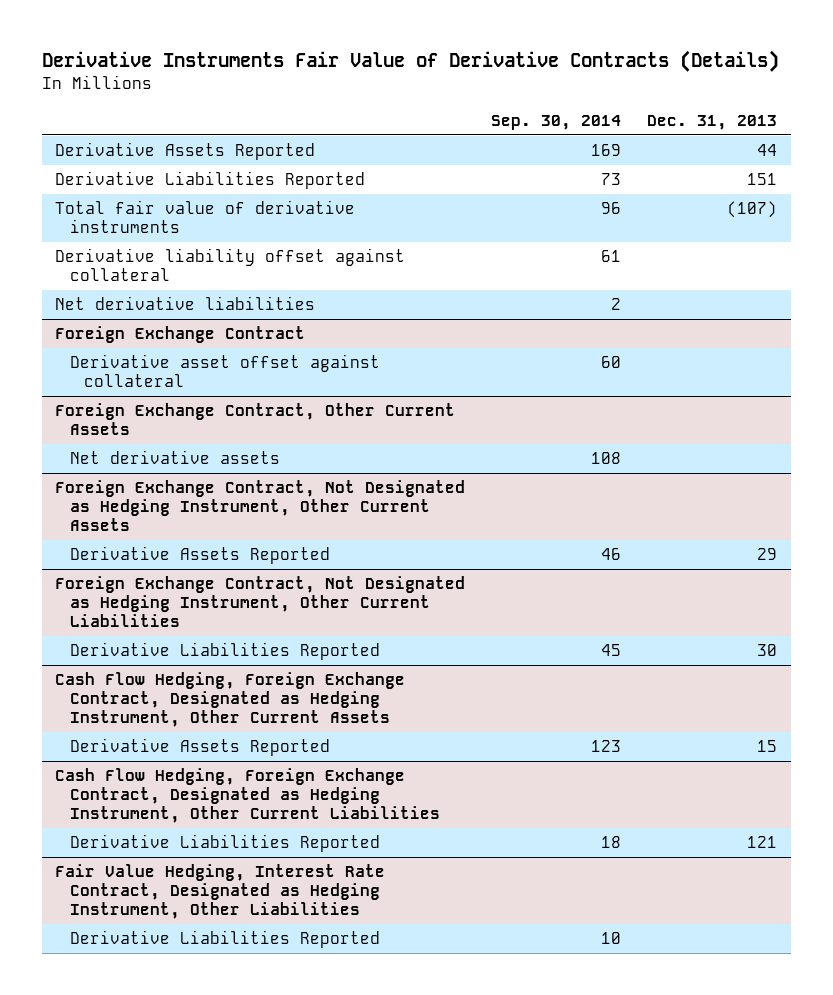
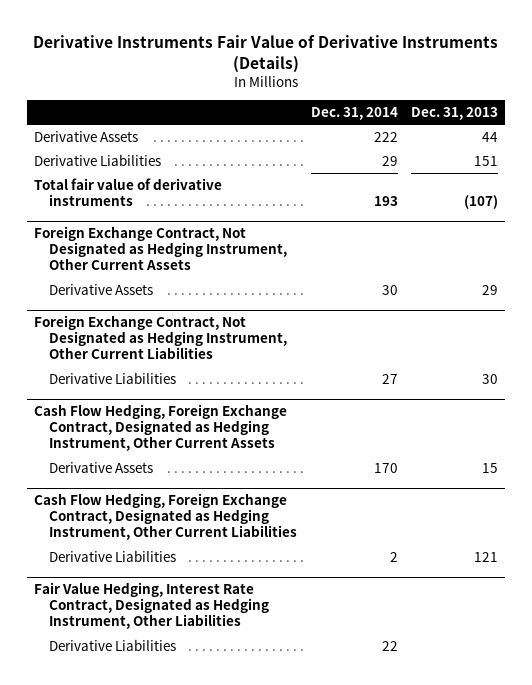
- Derivative Instruments Fair Value of Derivative Contracts (Details)
+ Derivative Instruments Fair Value of Derivative Instruments (Details)
- | Sep. 30, 2014 | Dec. 31, 2013
+ | Dec. 31, 2014 | Dec. 31, 2013
- Derivative Assets Reported | 169 | 44
- Derivative Liabilities Reported | 73 | 151
+ Derivative Assets | 222 | 44
+ Derivative Liabilities | 29 | 151
- Derivative liability offset against collateral | 61 |
- Net derivative liabilities | 2 |
- Foreign Exchange Contract
- Derivative asset offset against collateral | 60 |
- Foreign Exchange Contract, Other Current Assets
- Net derivative assets | 108 |
@ Foreign Exchange Contract, Not Designated as Hedging Instrument, Other Current Assets
- Derivative Assets Reported | 46 | 29
+ Derivative Assets | 30 | 29
@ Foreign Exchange Contract, Not Designated as Hedging Instrument, Other Current Liabilities
- Derivative Liabilities Reported | 45 | 30
+ Derivative Liabilities | 27 | 30
@ Cash Flow Hedging, Foreign Exchange Contract, Designated as Hedging Instrument, Other Current Assets
- Derivative Assets Reported | 123 | 15
+ Derivative Assets | 170 | 15
@ Cash Flow Hedging, Foreign Exchange Contract, Designated as Hedging Instrument, Other Current Liabilities
- Derivative Liabilities Reported | 18 | 121
+ Derivative Liabilities | 2 | 121
@ Fair Value Hedging, Interest Rate Contract, Designated as Hedging Instrument, Other Liabilities
- Derivative Liabilities Reported | 10 |
+ Derivative Liabilities | 22 |

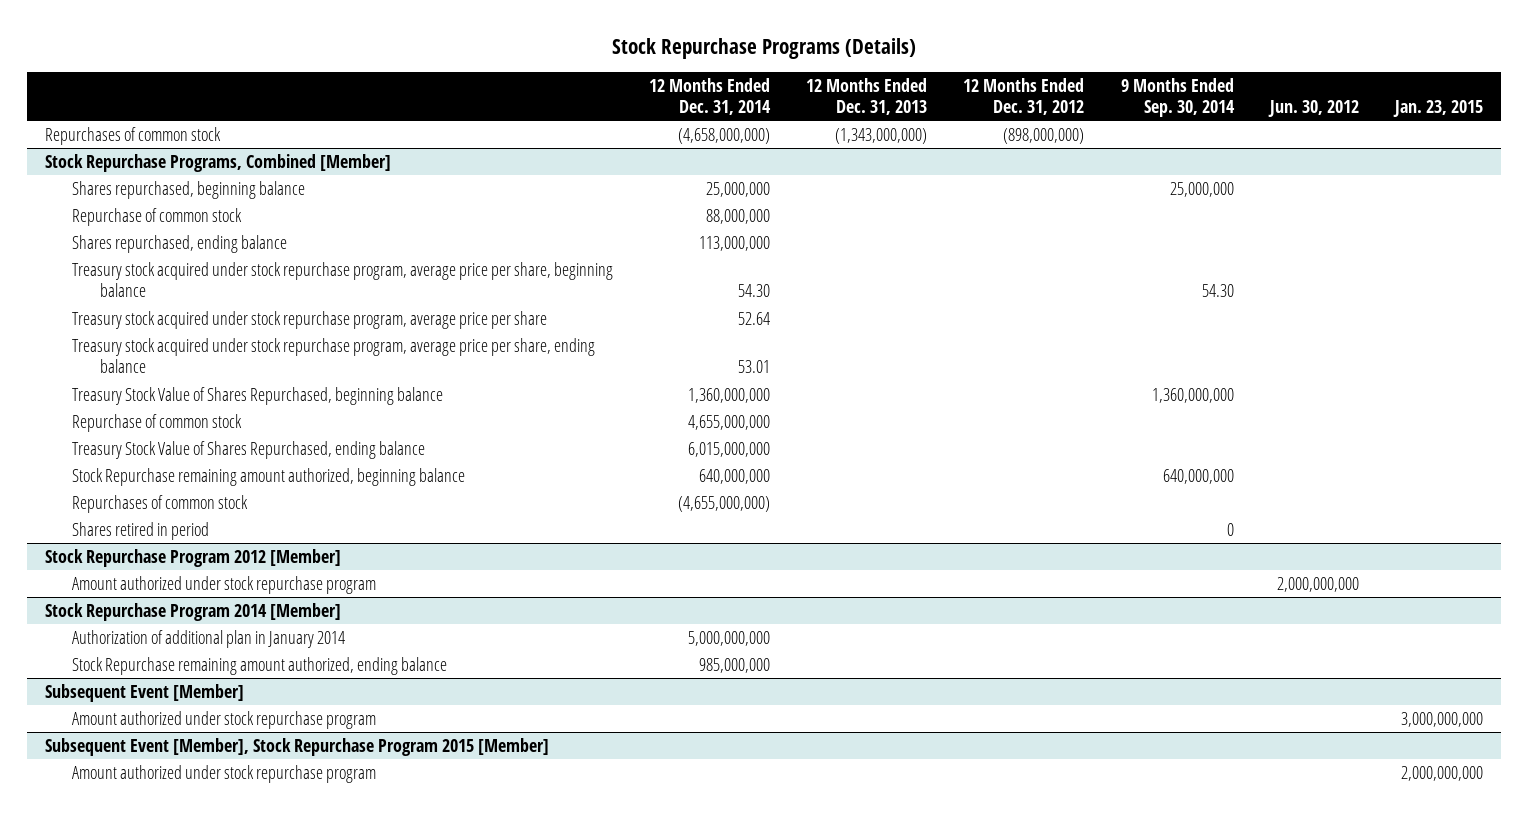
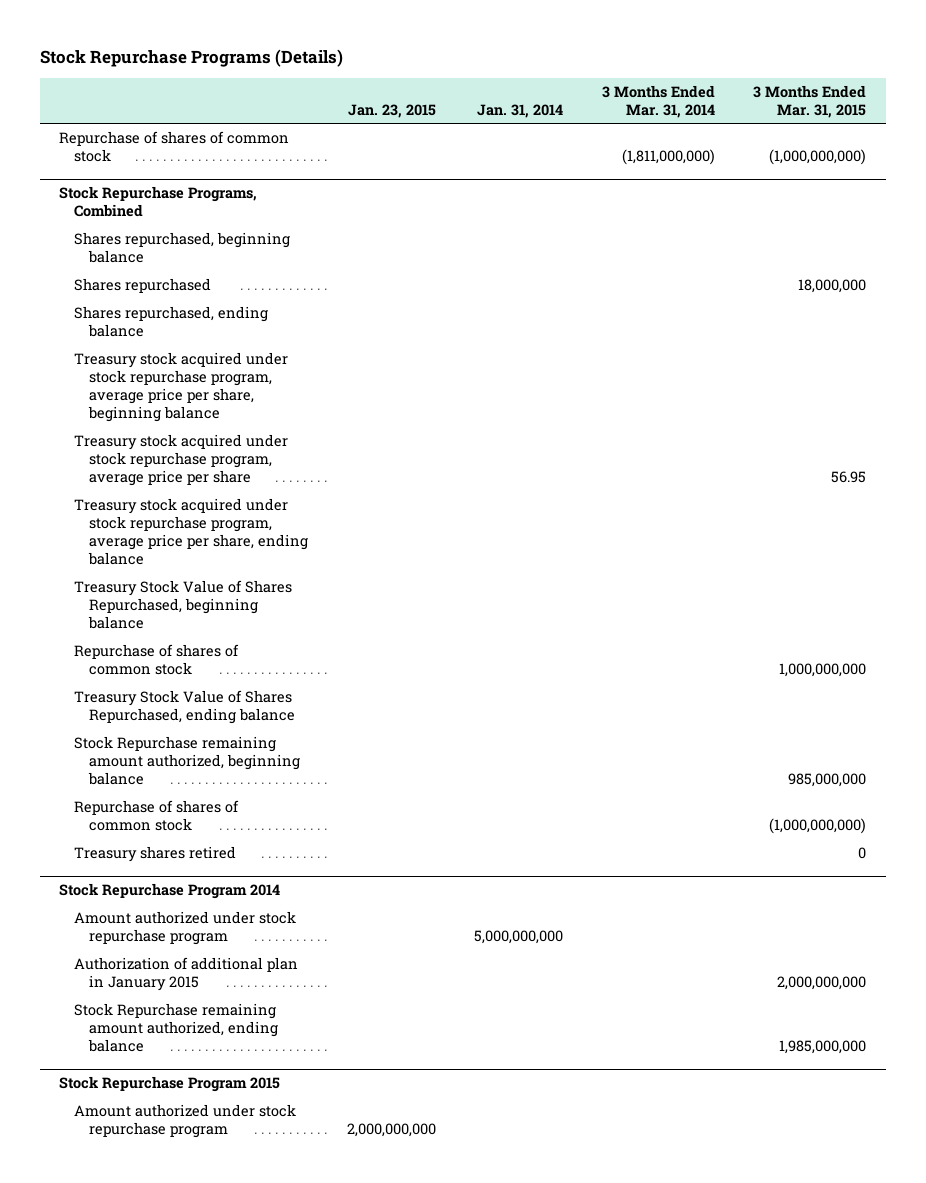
- | 12 Months Ended Dec. 31, 2014 | 12 Months Ended Dec. 31, 2013 | 12 Months Ended Dec. 31, 2012 | 9 Months Ended Sep. 30, 2014 | Jun. 30, 2012 | Jan. 23, 2015
+ | Jan. 23, 2015 | Jan. 31, 2014 | 3 Months Ended Mar. 31, 2014 | 3 Months Ended Mar. 31, 2015
- Repurchases of common stock | (4,658,000,000) | (1,343,000,000) | (898,000,000) | | |
- Stock Repurchase Programs, Combined [Member]
+ Repurchase of shares of common stock | | | (1,811,000,000) | (1,000,000,000)
+ Stock Repurchase Programs, Combined
- Repurchase of common stock | 88,000,000 | | | | |
+ Shares repurchased | | | | 18,000,000
- Repurchase of common stock | 4,655,000,000 | | | | |
+ Repurchase of shares of common stock | | | | 1,000,000,000
- Repurchases of common stock | (4,655,000,000) | | | | |
- Shares retired in period | | | | 0 | |
- Stock Repurchase Program 2012 [Member]
- Amount authorized under stock repurchase program | | | | | 2,000,000,000 |
- Stock Repurchase Program 2014 [Member]
- Authorization of additional plan in January 2014 | 5,000,000,000 | | | | |
+ Repurchase of shares of common stock | | | | (1,000,000,000)
+ Treasury shares retired | | | | 0
+ Stock Repurchase Program 2014
+ Amount authorized under stock repurchase program | | 5,000,000,000 | |
+ Authorization of additional plan in January 2015 | | | | 2,000,000,000
- Subsequent Event [Member]
- Amount authorized under stock repurchase program | | | | | | 3,000,000,000
- Subsequent Event [Member], Stock Repurchase Program 2015 [Member]
+ Stock Repurchase Program 2015

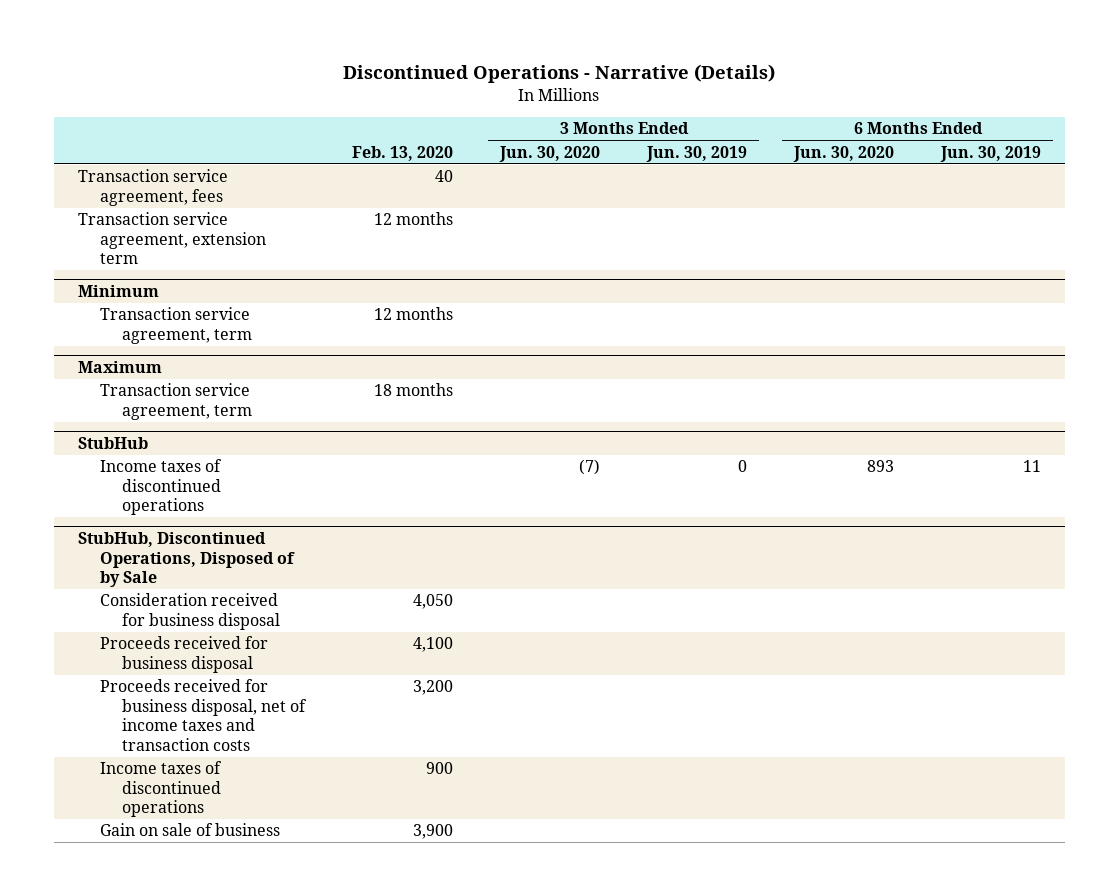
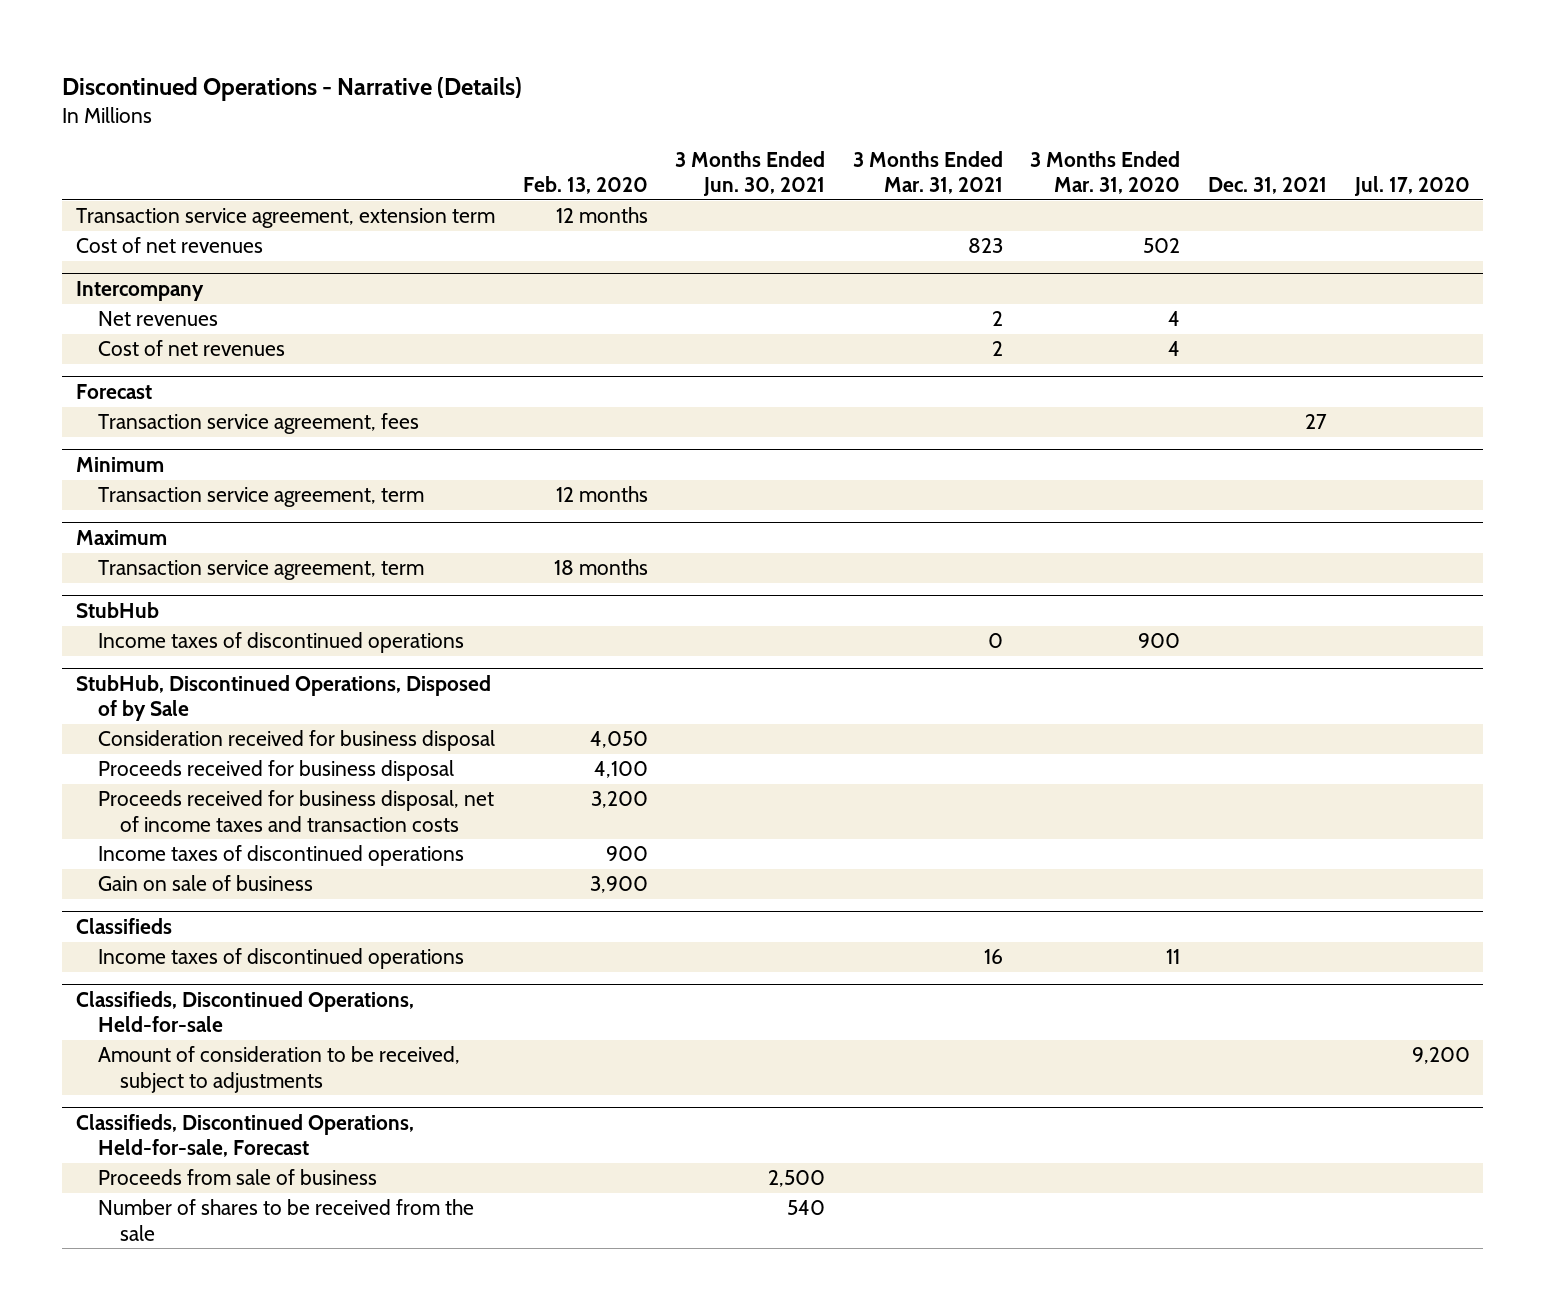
- | Feb. 13, 2020 | 3 Months Ended Jun. 30, 2020 | 3 Months Ended Jun. 30, 2019 | 6 Months Ended Jun. 30, 2020 | 6 Months Ended Jun. 30, 2019
+ | Feb. 13, 2020 | 3 Months Ended Jun. 30, 2021 | 3 Months Ended Mar. 31, 2021 | 3 Months Ended Mar. 31, 2020 | Dec. 31, 2021 | Jul. 17, 2020
- Transaction service agreement, fees | 40 | | | |
+ Cost of net revenues | | | 823 | 502 | |
+ Intercompany
+ Net revenues | | | 2 | 4 | |
+ Cost of net revenues | | | 2 | 4 | |
+ Forecast
+ Transaction service agreement, fees | | | | | 27 |
+ Classifieds
+ Income taxes of discontinued operations | | | 16 | 11 | |
+ Classifieds, Discontinued Operations, Held-for-sale
+ Amount of consideration to be received, subject to adjustments | | | | | | 9,200
+ Classifieds, Discontinued Operations, Held-for-sale, Forecast
+ Proceeds from sale of business | | 2,500 | | | |
+ Number of shares to be received from the sale | | 540 | | | |

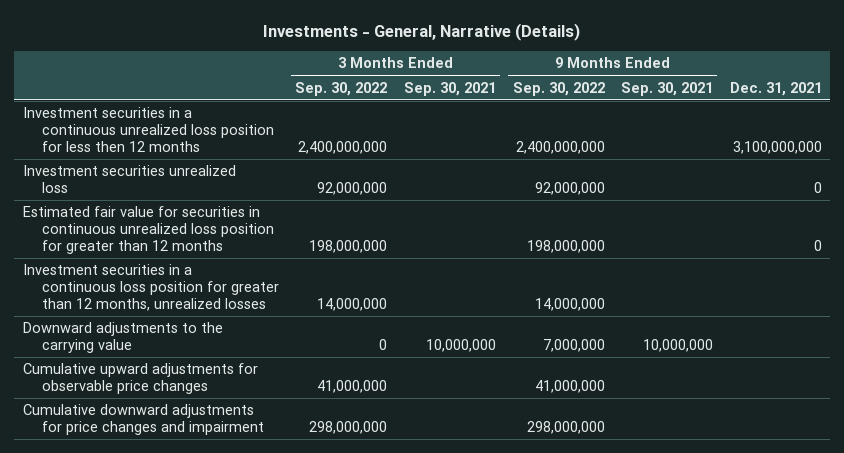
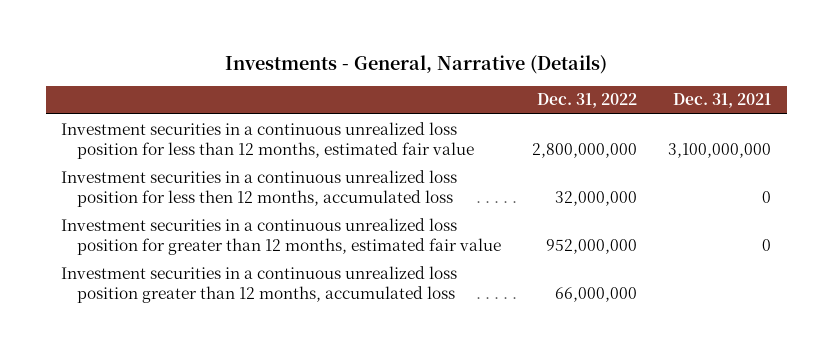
- | 3 Months Ended Sep. 30, 2022 | 3 Months Ended Sep. 30, 2021 | 9 Months Ended Sep. 30, 2022 | 9 Months Ended Sep. 30, 2021 | Dec. 31, 2021
+ | Dec. 31, 2022 | Dec. 31, 2021
- Investment securities in a continuous unrealized loss position for less then 12 months | 2,400,000,000 | | 2,400,000,000 | | 3,100,000,000
- Investment securities unrealized loss | 92,000,000 | | 92,000,000 | | 0
- Estimated fair value for securities in continuous unrealized loss position for greater than 12 months | 198,000,000 | | 198,000,000 | | 0
- Investment securities in a continuous loss position for greater than 12 months, unrealized losses | 14,000,000 | | 14,000,000 | |
- Downward adjustments to the carrying value | 0 | 10,000,000 | 7,000,000 | 10,000,000 |
- Cumulative upward adjustments for observable price changes | 41,000,000 | | 41,000,000 | |
- Cumulative downward adjustments for price changes and impairment | 298,000,000 | | 298,000,000 | |
+ Investment securities in a continuous unrealized loss position for less than 12 months, estimated fair value | 2,800,000,000 | 3,100,000,000
+ Investment securities in a continuous unrealized loss position for less then 12 months, accumulated loss | 32,000,000 | 0
+ Investment securities in a continuous unrealized loss position for greater than 12 months, estimated fair value | 952,000,000 | 0
+ Investment securities in a continuous unrealized loss position greater than 12 months, accumulated loss | 66,000,000 |

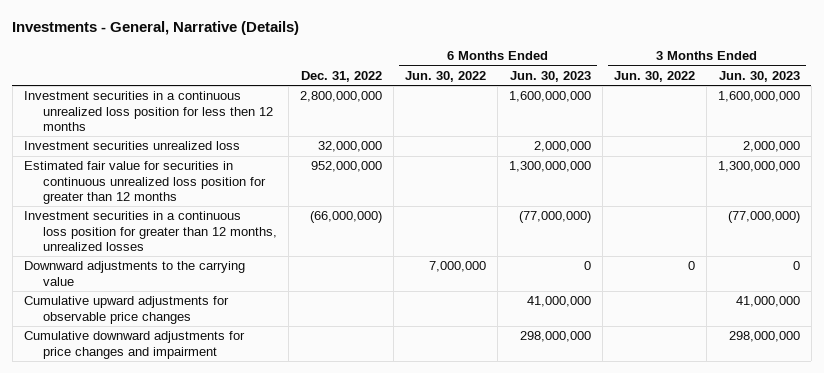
- | Dec. 31, 2022 | Dec. 31, 2021
+ | Dec. 31, 2022 | 6 Months Ended Jun. 30, 2022 | 6 Months Ended Jun. 30, 2023 | 3 Months Ended Jun. 30, 2022 | 3 Months Ended Jun. 30, 2023
- Investment securities in a continuous unrealized loss position for less than 12 months, estimated fair value | 2,800,000,000 | 3,100,000,000
- Investment securities in a continuous unrealized loss position for less then 12 months, accumulated loss | 32,000,000 | 0
- Investment securities in a continuous unrealized loss position for greater than 12 months, estimated fair value | 952,000,000 | 0
- Investment securities in a continuous unrealized loss position greater than 12 months, accumulated loss | 66,000,000 |
+ Investment securities in a continuous unrealized loss position for less then 12 months | 2,800,000,000 | | 1,600,000,000 | | 1,600,000,000
+ Investment securities unrealized loss | 32,000,000 | | 2,000,000 | | 2,000,000
+ Estimated fair value for securities in continuous unrealized loss position for greater than 12 months | 952,000,000 | | 1,300,000,000 | | 1,300,000,000
+ Investment securities in a continuous loss position for greater than 12 months, unrealized losses | (66,000,000) | | (77,000,000) | | (77,000,000)
+ Downward adjustments to the carrying value | | 7,000,000 | 0 | 0 | 0
+ Cumulative upward adjustments for observable price changes | | | 41,000,000 | | 41,000,000
+ Cumulative downward adjustments for price changes and impairment | | | 298,000,000 | | 298,000,000

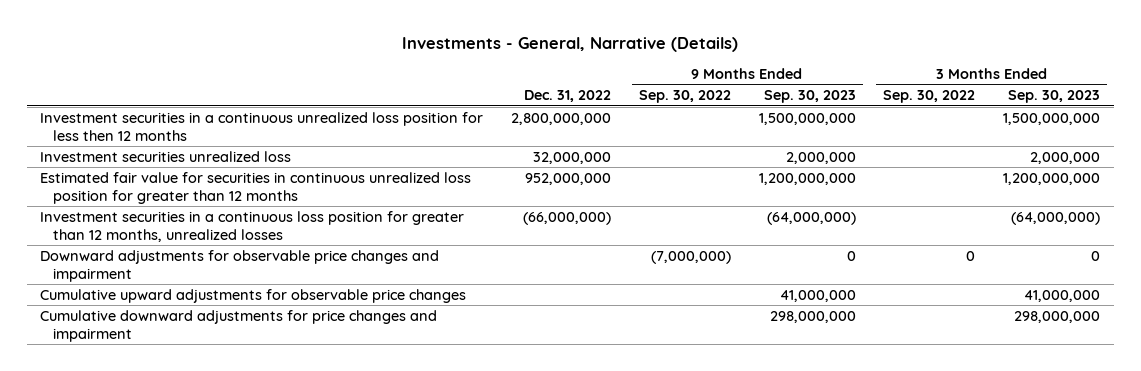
- | Dec. 31, 2022 | 6 Months Ended Jun. 30, 2022 | 6 Months Ended Jun. 30, 2023 | 3 Months Ended Jun. 30, 2022 | 3 Months Ended Jun. 30, 2023
+ | Dec. 31, 2022 | 9 Months Ended Sep. 30, 2022 | 9 Months Ended Sep. 30, 2023 | 3 Months Ended Sep. 30, 2022 | 3 Months Ended Sep. 30, 2023
- Downward adjustments to the carrying value | | 7,000,000 | 0 | 0 | 0
+ Downward adjustments for observable price changes and impairment | | (7,000,000) | 0 | 0 | 0

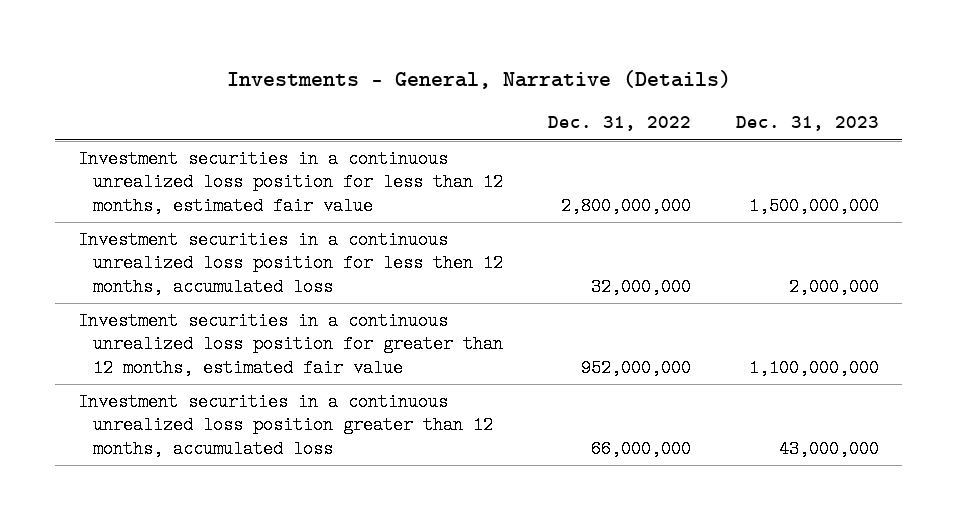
- | Dec. 31, 2022 | 9 Months Ended Sep. 30, 2022 | 9 Months Ended Sep. 30, 2023 | 3 Months Ended Sep. 30, 2022 | 3 Months Ended Sep. 30, 2023
+ | Dec. 31, 2022 | Dec. 31, 2023
- Investment securities in a continuous unrealized loss position for less then 12 months | 2,800,000,000 | | 1,500,000,000 | | 1,500,000,000
- Investment securities unrealized loss | 32,000,000 | | 2,000,000 | | 2,000,000
- Estimated fair value for securities in continuous unrealized loss position for greater than 12 months | 952,000,000 | | 1,200,000,000 | | 1,200,000,000
- Investment securities in a continuous loss position for greater than 12 months, unrealized losses | (66,000,000) | | (64,000,000) | | (64,000,000)
- Downward adjustments for observable price changes and impairment | | (7,000,000) | 0 | 0 | 0
- Cumulative upward adjustments for observable price changes | | | 41,000,000 | | 41,000,000
- Cumulative downward adjustments for price changes and impairment | | | 298,000,000 | | 298,000,000
+ Investment securities in a continuous unrealized loss position for less than 12 months, estimated fair value | 2,800,000,000 | 1,500,000,000
+ Investment securities in a continuous unrealized loss position for less then 12 months, accumulated loss | 32,000,000 | 2,000,000
+ Investment securities in a continuous unrealized loss position for greater than 12 months, estimated fair value | 952,000,000 | 1,100,000,000
+ Investment securities in a continuous unrealized loss position greater than 12 months, accumulated loss | 66,000,000 | 43,000,000

